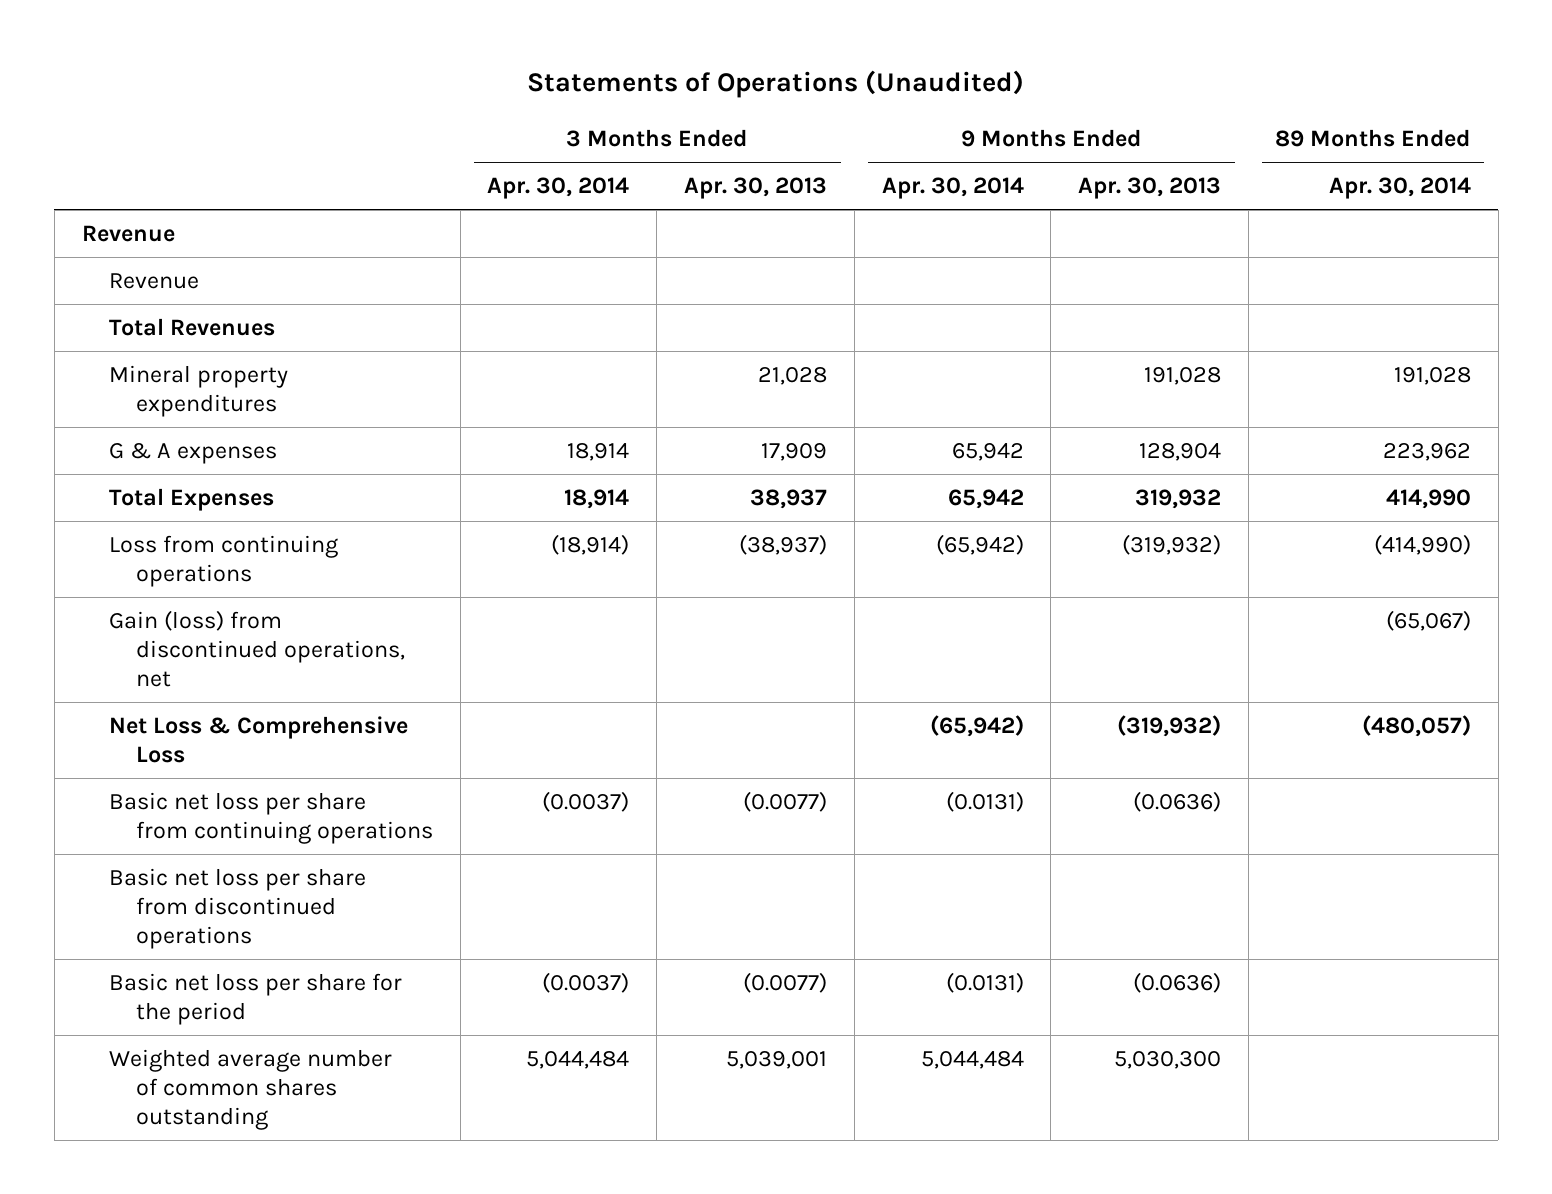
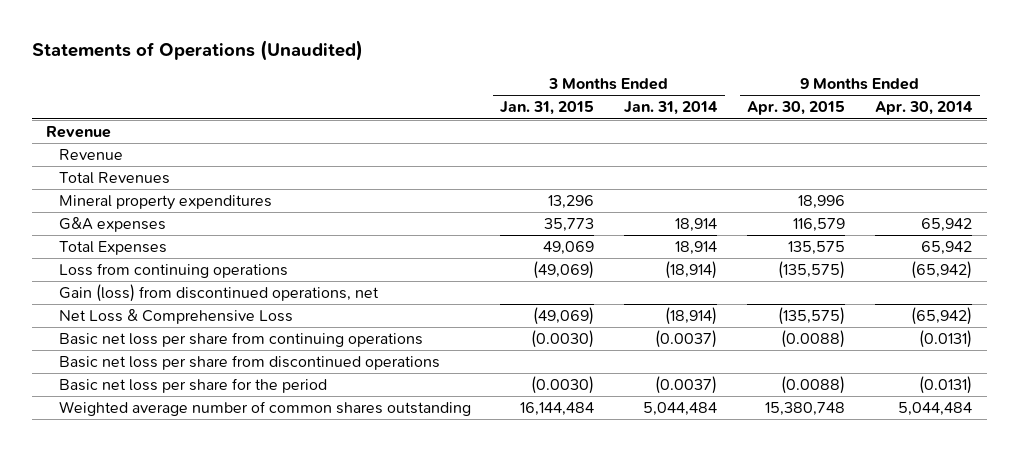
- | 3 Months Ended Apr. 30, 2014 | 3 Months Ended Apr. 30, 2013 | 9 Months Ended Apr. 30, 2014 | 9 Months Ended Apr. 30, 2013 | 89 Months Ended Apr. 30, 2014
+ | 3 Months Ended Jan. 31, 2015 | 3 Months Ended Jan. 31, 2014 | 9 Months Ended Apr. 30, 2015 | 9 Months Ended Apr. 30, 2014
- G & A expenses | 18,914 | 17,909 | 65,942 | 128,904 | 223,962
+ G&A expenses | 35,773 | 18,914 | 116,579 | 65,942

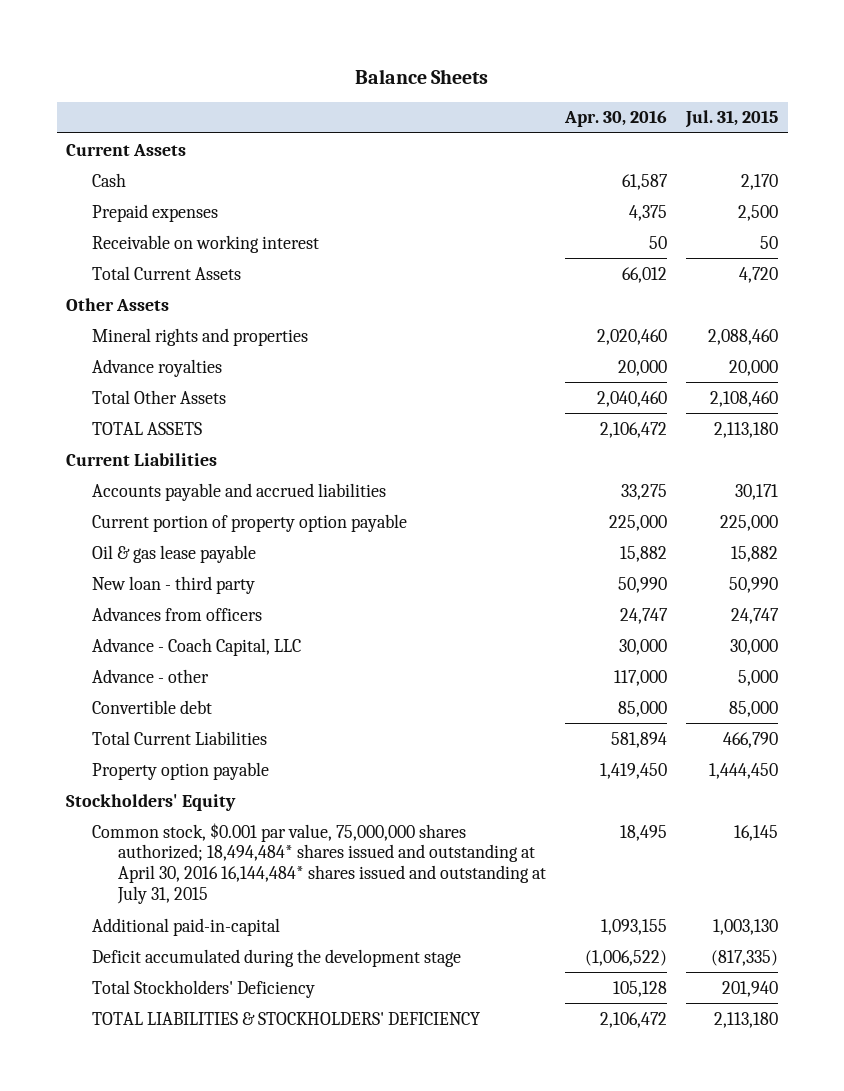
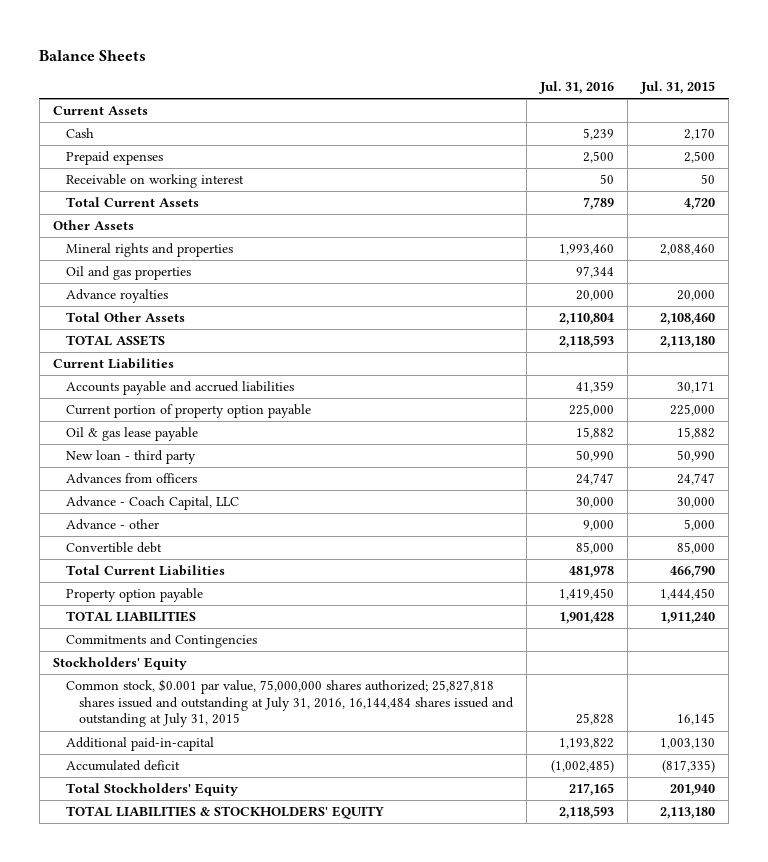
- | Apr. 30, 2016 | Jul. 31, 2015
+ | Jul. 31, 2016 | Jul. 31, 2015
+ Oil and gas properties | 97,344 |
+ TOTAL LIABILITIES | 1,901,428 | 1,911,240
+ Commitments and Contingencies
- Common stock, $0.001 par value, 75,000,000 shares authorized; 18,494,484* shares issued and outstanding at April 30, 2016 16,144,484* shares issued and outstanding at July 31, 2015 | 18,495 | 16,145
+ Common stock, $0.001 par value, 75,000,000 shares authorized; 25,827,818 shares issued and outstanding at July 31, 2016, 16,144,484 shares issued and outstanding at July 31, 2015 | 25,828 | 16,145
- Deficit accumulated during the development stage | (1,006,522) | (817,335)
- Total Stockholders' Deficiency | 105,128 | 201,940
- TOTAL LIABILITIES & STOCKHOLDERS' DEFICIENCY | 2,106,472 | 2,113,180
+ Accumulated deficit | (1,002,485) | (817,335)
+ Total Stockholders' Equity | 217,165 | 201,940
+ TOTAL LIABILITIES & STOCKHOLDERS' EQUITY | 2,118,593 | 2,113,180

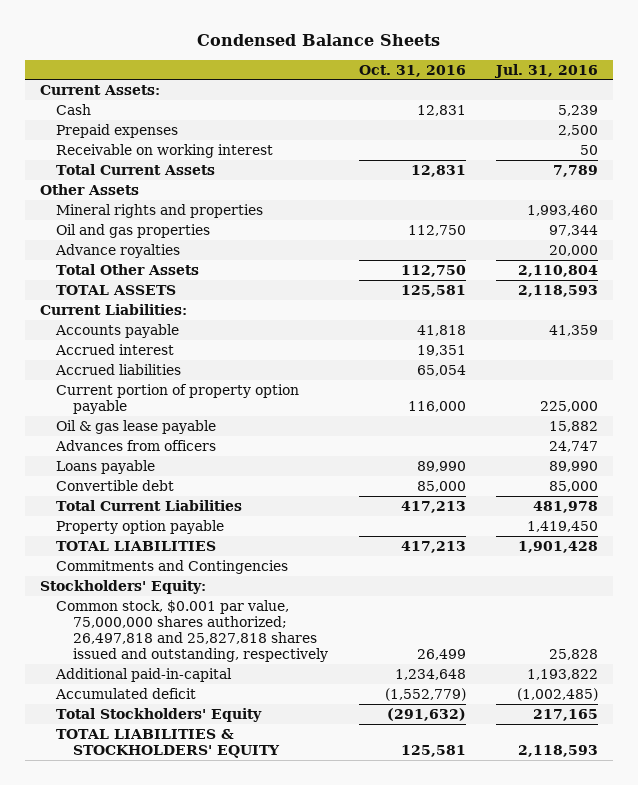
- Balance Sheets
+ Condensed Balance Sheets
- | Jul. 31, 2016 | Jul. 31, 2015
+ | Oct. 31, 2016 | Jul. 31, 2016
- Current Assets
+ Current Assets:
- Current Liabilities
- Accounts payable and accrued liabilities | 41,359 | 30,171
+ Current Liabilities:
+ Accounts payable | 41,818 | 41,359
+ Accrued interest | 19,351 |
+ Accrued liabilities | 65,054 |
- New loan - third party | 50,990 | 50,990
- Advance - Coach Capital, LLC | 30,000 | 30,000
- Advance - other | 9,000 | 5,000
+ Loans payable | 89,990 | 89,990
- Stockholders' Equity
- Common stock, $0.001 par value, 75,000,000 shares authorized; 25,827,818 shares issued and outstanding at July 31, 2016, 16,144,484 shares issued and outstanding at July 31, 2015 | 25,828 | 16,145
+ Stockholders' Equity:
+ Common stock, $0.001 par value, 75,000,000 shares authorized; 26,497,818 and 25,827,818 shares issued and outstanding, respectively | 26,499 | 25,828

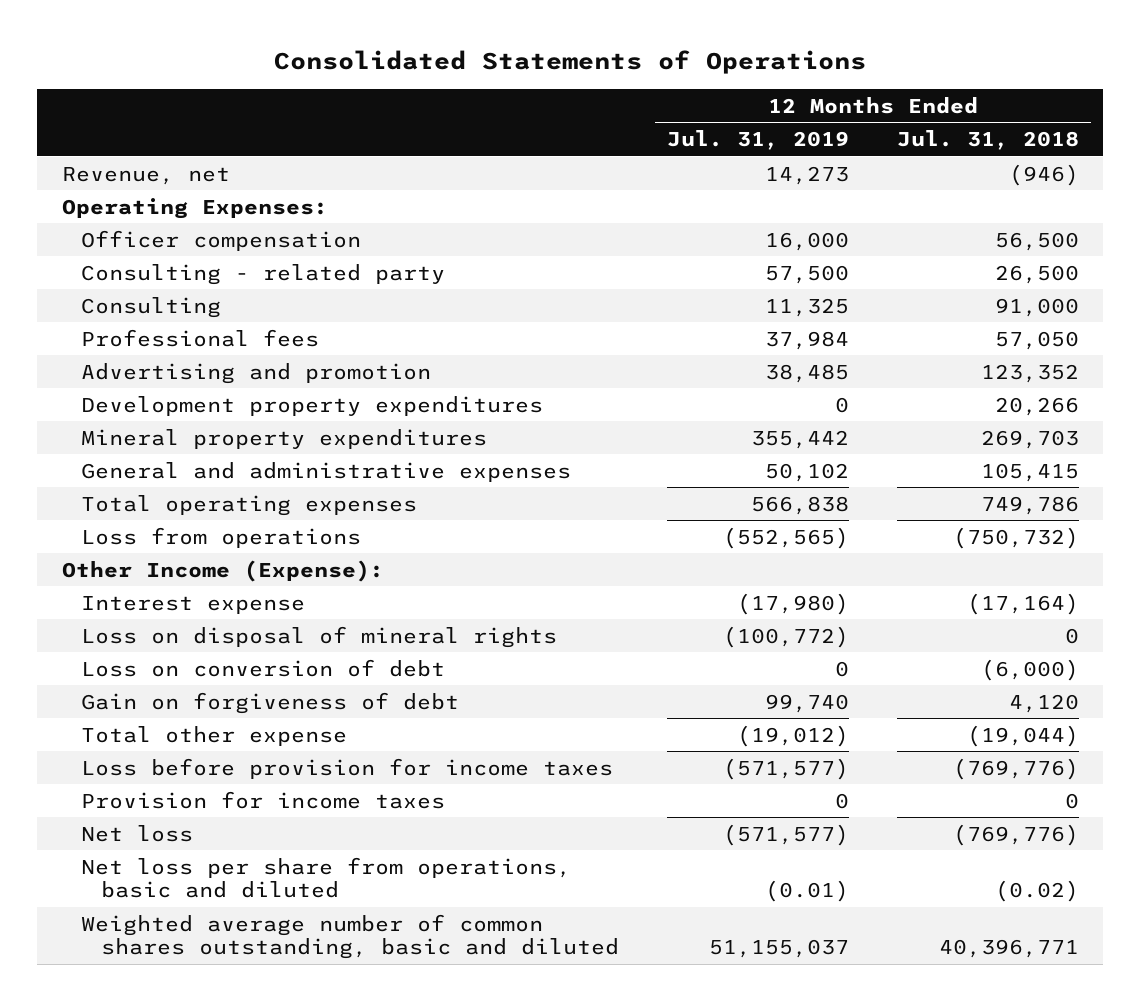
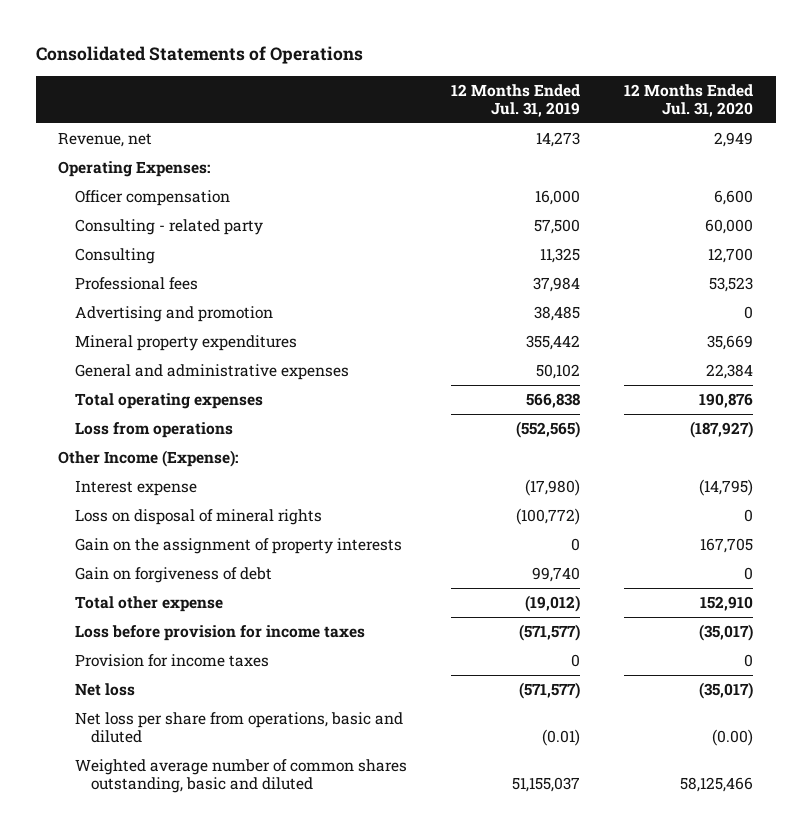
- | 12 Months Ended Jul. 31, 2019 | 12 Months Ended Jul. 31, 2018
+ | 12 Months Ended Jul. 31, 2019 | 12 Months Ended Jul. 31, 2020
- Development property expenditures | 0 | 20,266
- Loss on conversion of debt | 0 | (6,000)
+ Gain on the assignment of property interests | 0 | 167,705

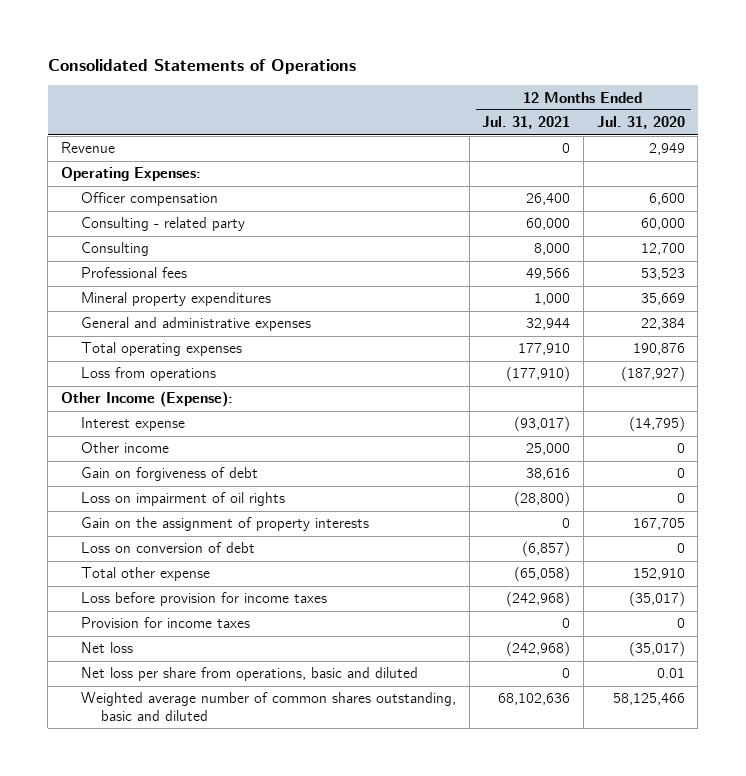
- | 12 Months Ended Jul. 31, 2019 | 12 Months Ended Jul. 31, 2020
+ | 12 Months Ended Jul. 31, 2021 | 12 Months Ended Jul. 31, 2020
- Revenue, net | 14,273 | 2,949
+ Revenue | 0 | 2,949
- Advertising and promotion | 38,485 | 0
- Loss on disposal of mineral rights | (100,772) | 0
+ Other income | 25,000 | 0
+ Loss on impairment of oil rights | (28,800) | 0
moved down: Gain on the assignment of property interests | 0 | 167,705
+ Loss on conversion of debt | (6,857) | 0
- Net loss per share from operations, basic and diluted | (0.01) | (0.00)
+ Net loss per share from operations, basic and diluted | 0 | 0.01

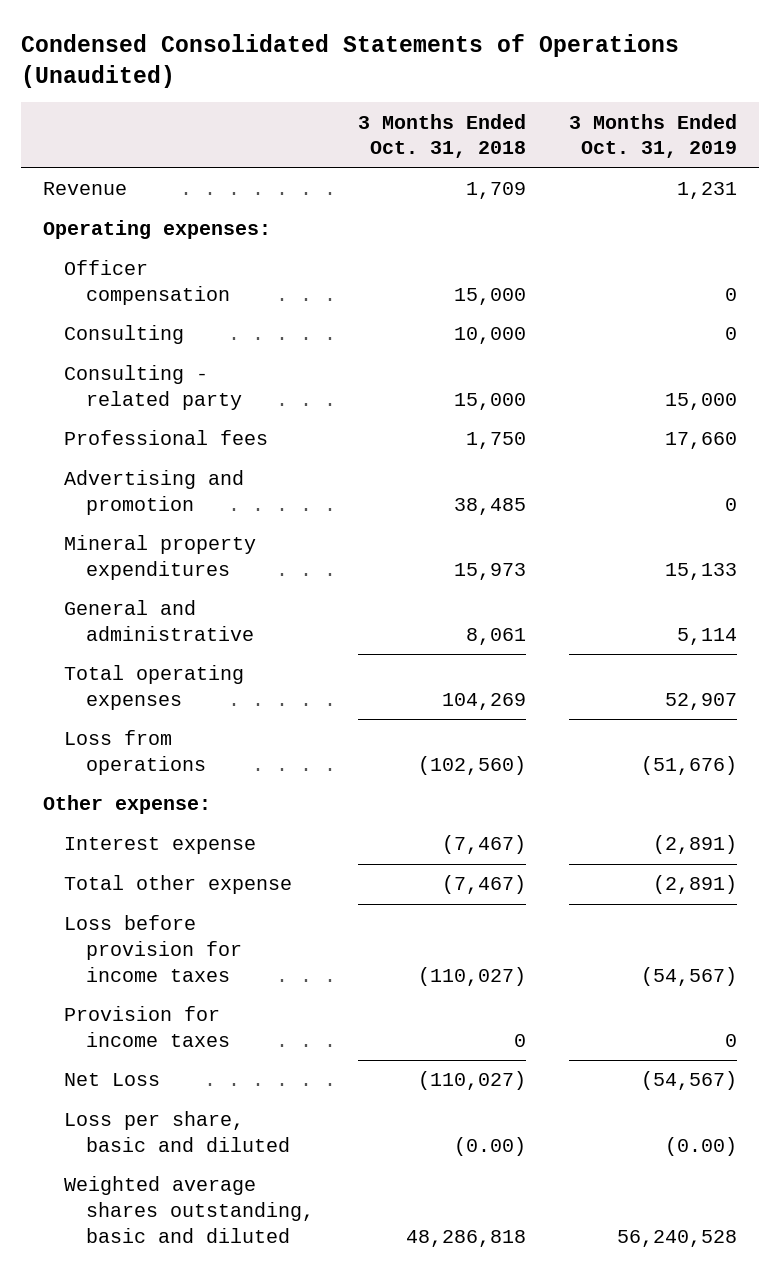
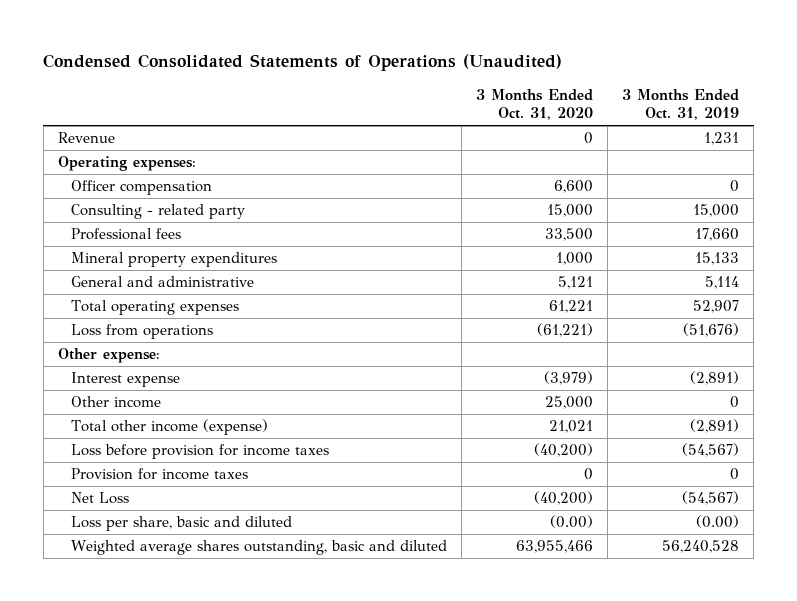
- | 3 Months Ended Oct. 31, 2018 | 3 Months Ended Oct. 31, 2019
+ | 3 Months Ended Oct. 31, 2020 | 3 Months Ended Oct. 31, 2019
- Consulting | 10,000 | 0
- Advertising and promotion | 38,485 | 0
- Total other expense | (7,467) | (2,891)
+ Other income | 25,000 | 0
+ Total other income (expense) | 21,021 | (2,891)

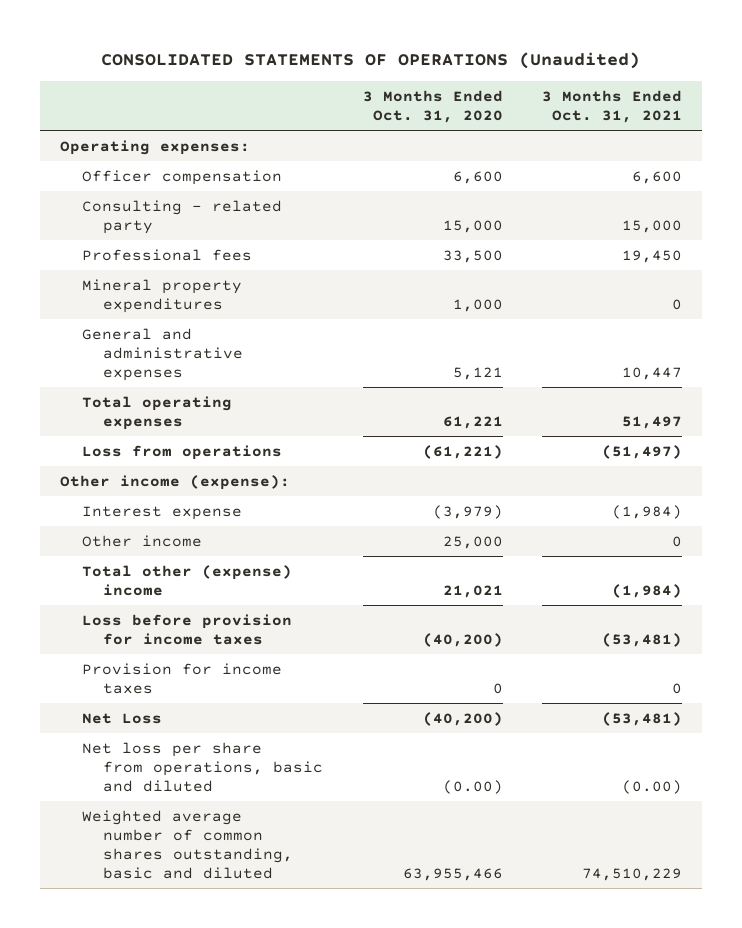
- Condensed Consolidated Statements of Operations (Unaudited)
+ CONSOLIDATED STATEMENTS OF OPERATIONS (Unaudited)
- | 3 Months Ended Oct. 31, 2020 | 3 Months Ended Oct. 31, 2019
+ | 3 Months Ended Oct. 31, 2020 | 3 Months Ended Oct. 31, 2021
- Revenue | 0 | 1,231
- General and administrative | 5,121 | 5,114
+ General and administrative expenses | 5,121 | 10,447
- Other expense:
+ Other income (expense):
- Total other income (expense) | 21,021 | (2,891)
+ Total other (expense) income | 21,021 | (1,984)
- Loss per share, basic and diluted | (0.00) | (0.00)
- Weighted average shares outstanding, basic and diluted | 63,955,466 | 56,240,528
+ Net loss per share from operations, basic and diluted | (0.00) | (0.00)
+ Weighted average number of common shares outstanding, basic and diluted | 63,955,466 | 74,510,229

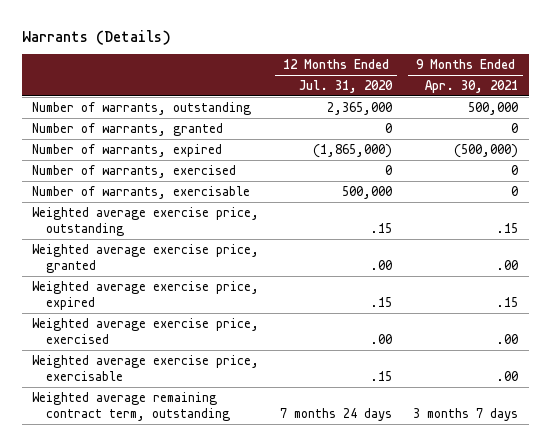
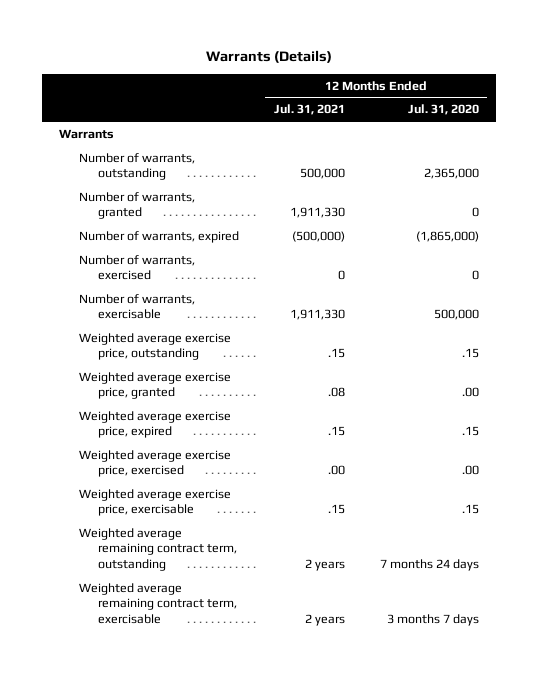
- | 12 Months Ended Jul. 31, 2020 | 9 Months Ended Apr. 30, 2021
+ | 12 Months Ended Jul. 31, 2021 | 12 Months Ended Jul. 31, 2020
+ Warrants
+ Weighted average remaining contract term, exercisable | 2 years | 3 months 7 days

